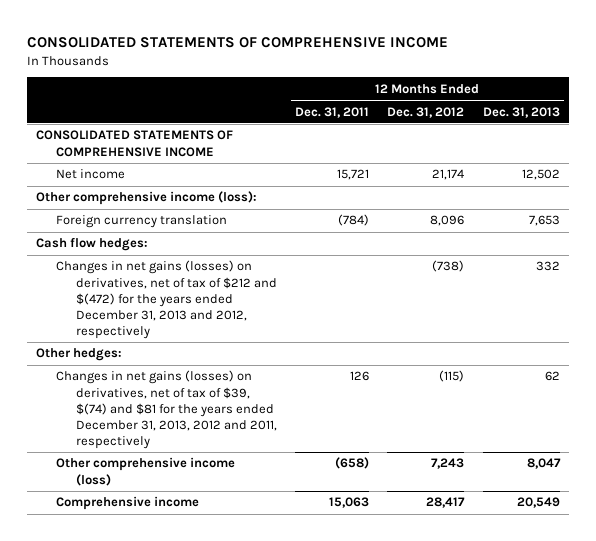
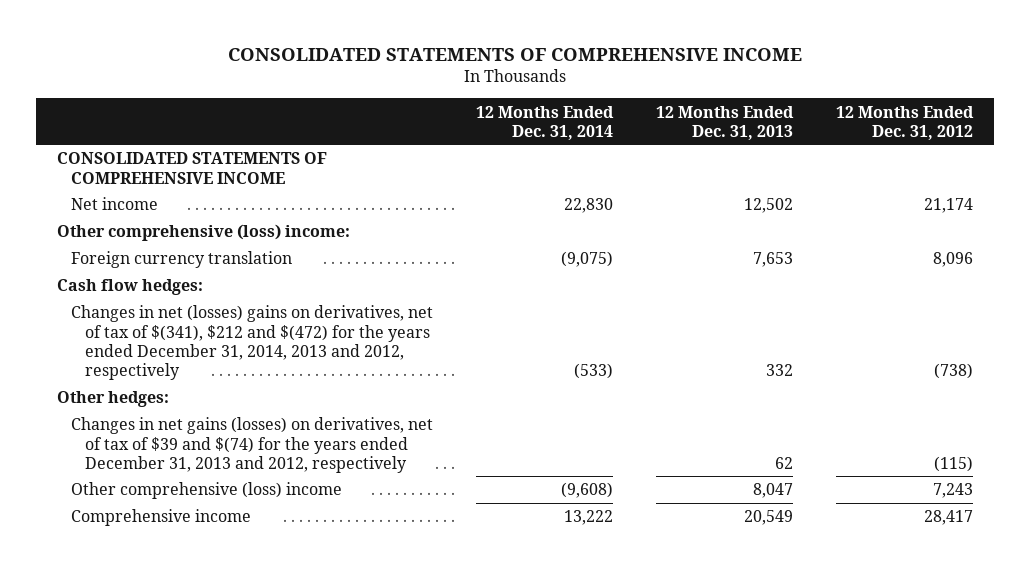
- | 12 Months Ended Dec. 31, 2011 | 12 Months Ended Dec. 31, 2012 | 12 Months Ended Dec. 31, 2013
+ | 12 Months Ended Dec. 31, 2014 | 12 Months Ended Dec. 31, 2013 | 12 Months Ended Dec. 31, 2012
- Other comprehensive income (loss):
+ Other comprehensive (loss) income:
- Changes in net gains (losses) on derivatives, net of tax of $212 and $(472) for the years ended December 31, 2013 and 2012, respectively | | (738) | 332
+ Changes in net (losses) gains on derivatives, net of tax of $(341), $212 and $(472) for the years ended December 31, 2014, 2013 and 2012, respectively | (533) | 332 | (738)
- Changes in net gains (losses) on derivatives, net of tax of $39, $(74) and $81 for the years ended December 31, 2013, 2012 and 2011, respectively | 126 | (115) | 62
- Other comprehensive income (loss) | (658) | 7,243 | 8,047
+ Changes in net gains (losses) on derivatives, net of tax of $39 and $(74) for the years ended December 31, 2013 and 2012, respectively | | 62 | (115)
+ Other comprehensive (loss) income | (9,608) | 8,047 | 7,243

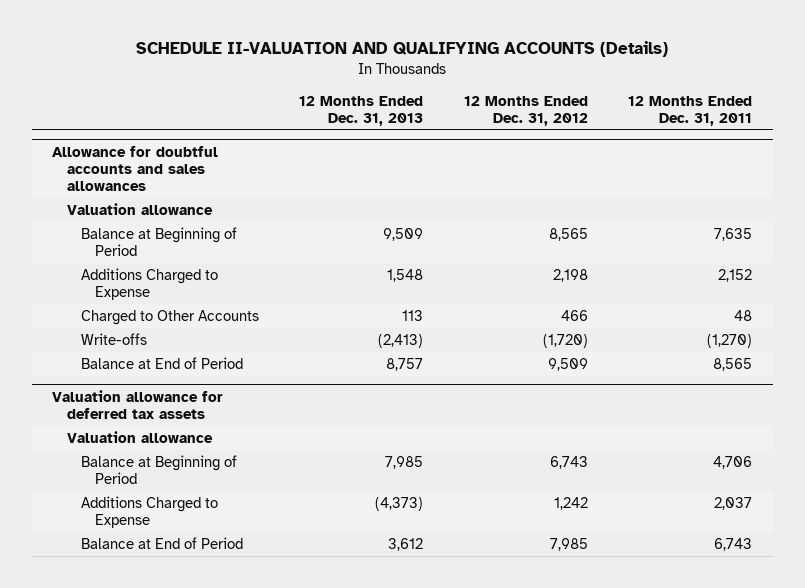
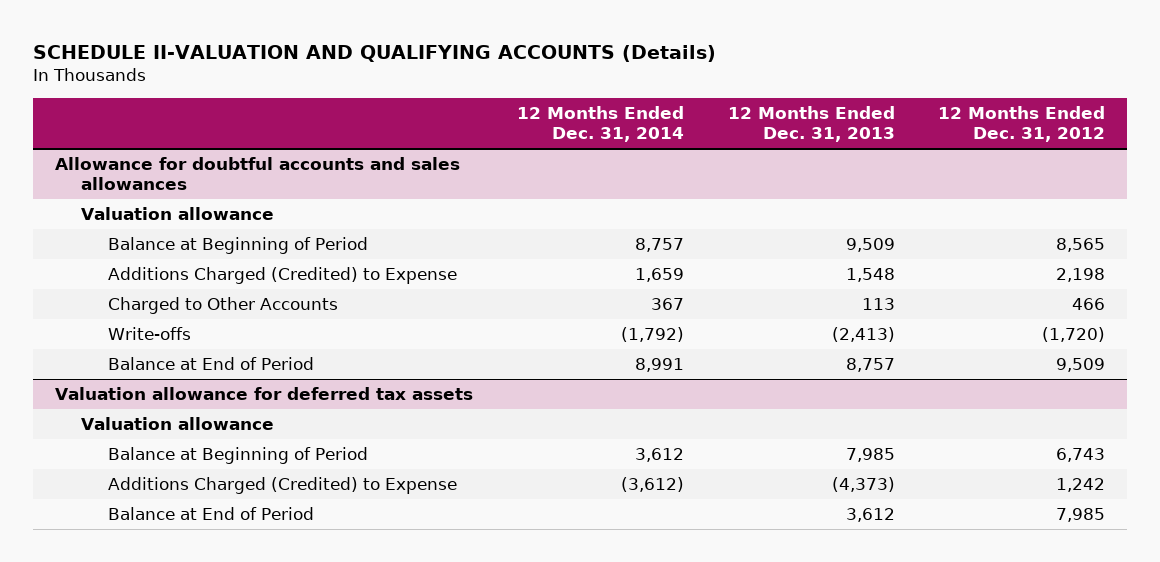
- | 12 Months Ended Dec. 31, 2013 | 12 Months Ended Dec. 31, 2012 | 12 Months Ended Dec. 31, 2011
+ | 12 Months Ended Dec. 31, 2014 | 12 Months Ended Dec. 31, 2013 | 12 Months Ended Dec. 31, 2012
@ Allowance for doubtful accounts and sales allowances
- Additions Charged to Expense | 1,548 | 2,198 | 2,152
+ Additions Charged (Credited) to Expense | 1,659 | 1,548 | 2,198
@ Valuation allowance for deferred tax assets
- Additions Charged to Expense | (4,373) | 1,242 | 2,037
+ Additions Charged (Credited) to Expense | (3,612) | (4,373) | 1,242

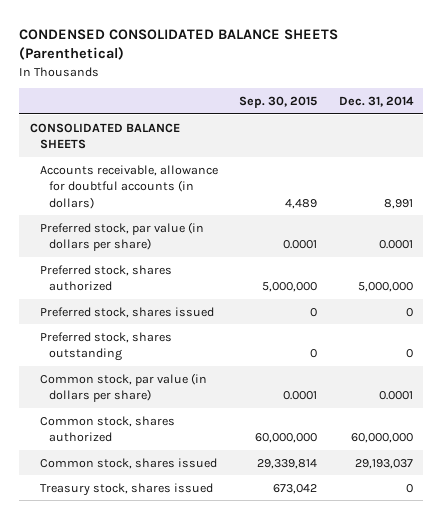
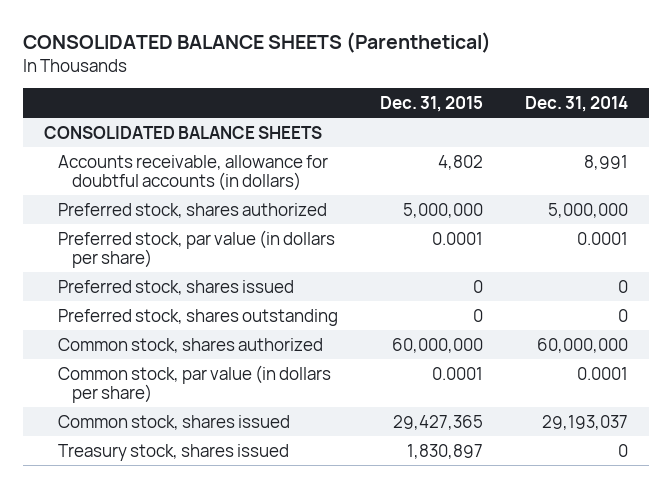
- CONDENSED CONSOLIDATED BALANCE SHEETS (Parenthetical)
+ CONSOLIDATED BALANCE SHEETS (Parenthetical)
- | Sep. 30, 2015 | Dec. 31, 2014
+ | Dec. 31, 2015 | Dec. 31, 2014
moved down: Preferred stock, par value (in dollars per share) | 0.0001 | 0.0001
moved down: Common stock, par value (in dollars per share) | 0.0001 | 0.0001

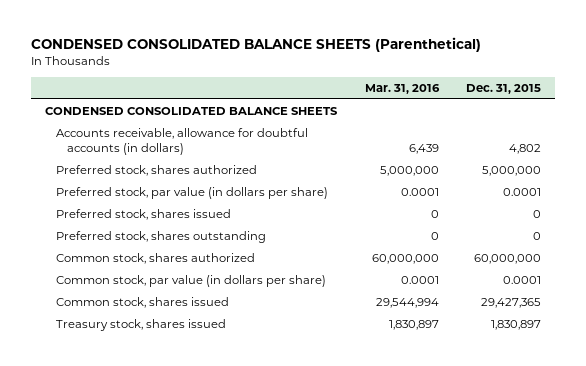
- CONSOLIDATED BALANCE SHEETS (Parenthetical)
+ CONDENSED CONSOLIDATED BALANCE SHEETS (Parenthetical)
- | Dec. 31, 2015 | Dec. 31, 2014
+ | Mar. 31, 2016 | Dec. 31, 2015
- CONSOLIDATED BALANCE SHEETS
+ CONDENSED CONSOLIDATED BALANCE SHEETS

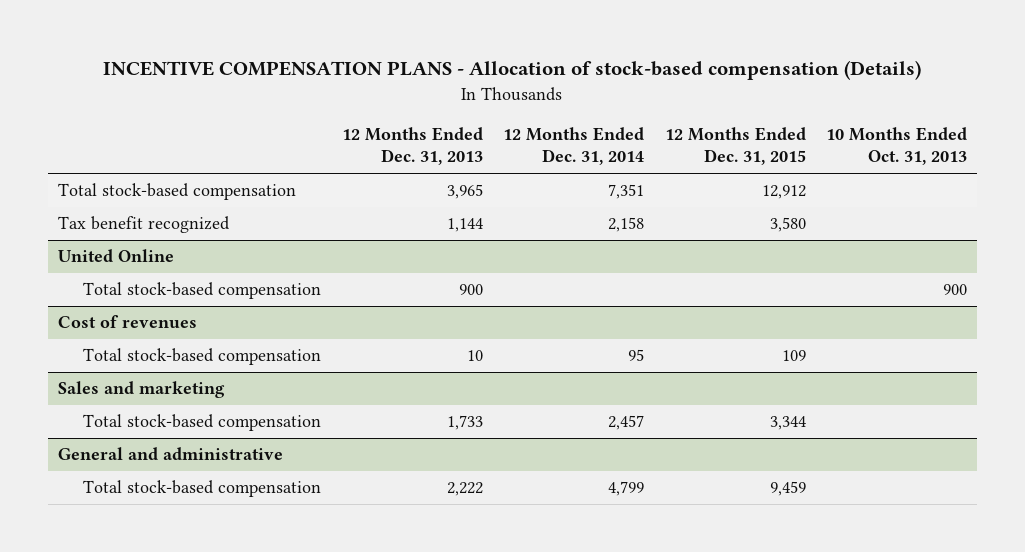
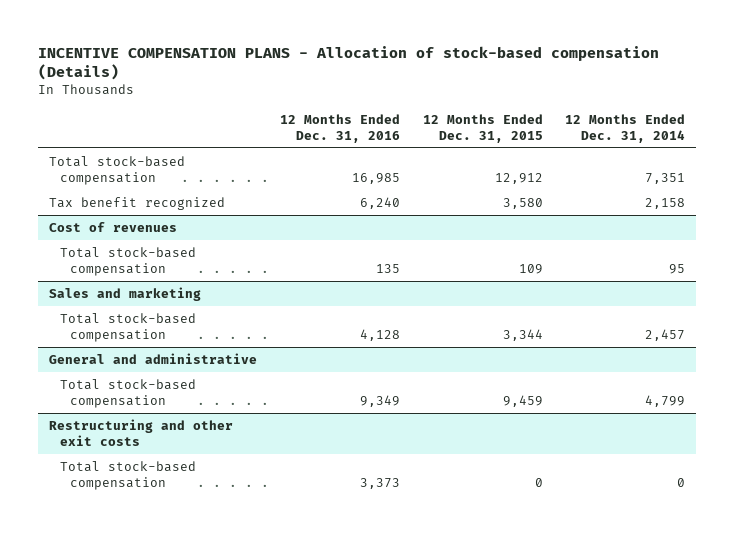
- | 12 Months Ended Dec. 31, 2013 | 12 Months Ended Dec. 31, 2014 | 12 Months Ended Dec. 31, 2015 | 10 Months Ended Oct. 31, 2013
+ | 12 Months Ended Dec. 31, 2016 | 12 Months Ended Dec. 31, 2015 | 12 Months Ended Dec. 31, 2014
- United Online
- Total stock-based compensation | 900 | | | 900
+ Restructuring and other exit costs
+ Total stock-based compensation | 3,373 | 0 | 0

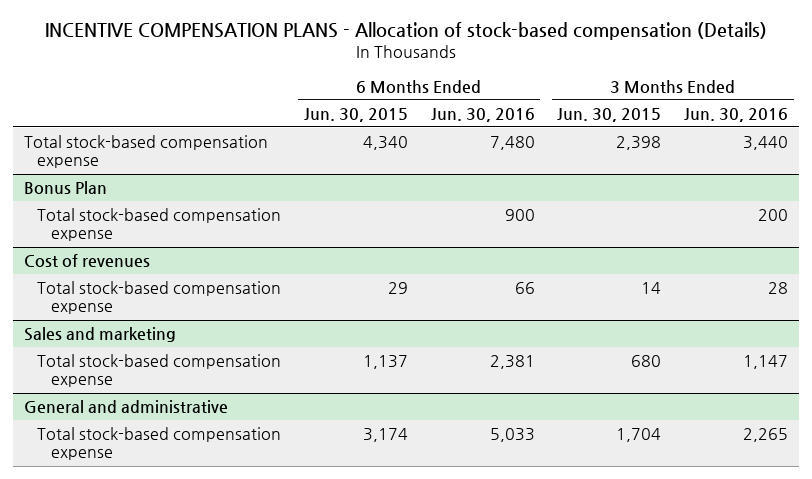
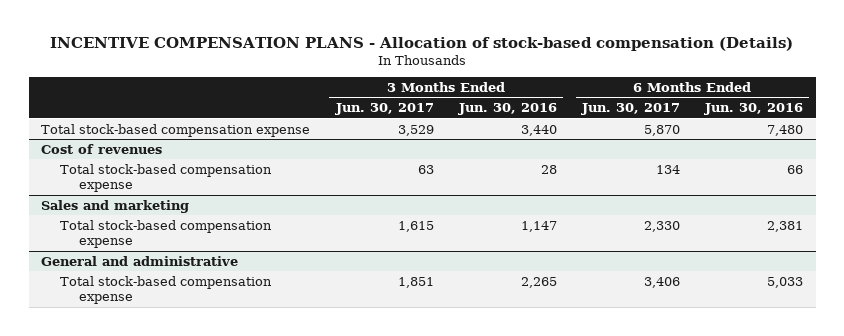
- | 6 Months Ended Jun. 30, 2015 | 6 Months Ended Jun. 30, 2016 | 3 Months Ended Jun. 30, 2015 | 3 Months Ended Jun. 30, 2016
+ | 3 Months Ended Jun. 30, 2017 | 3 Months Ended Jun. 30, 2016 | 6 Months Ended Jun. 30, 2017 | 6 Months Ended Jun. 30, 2016
- Bonus Plan
- Total stock-based compensation expense | | 900 | | 200

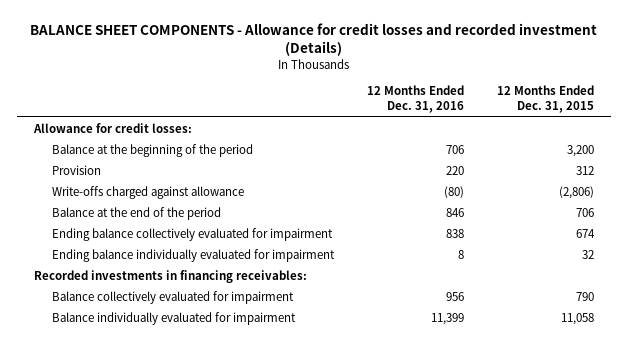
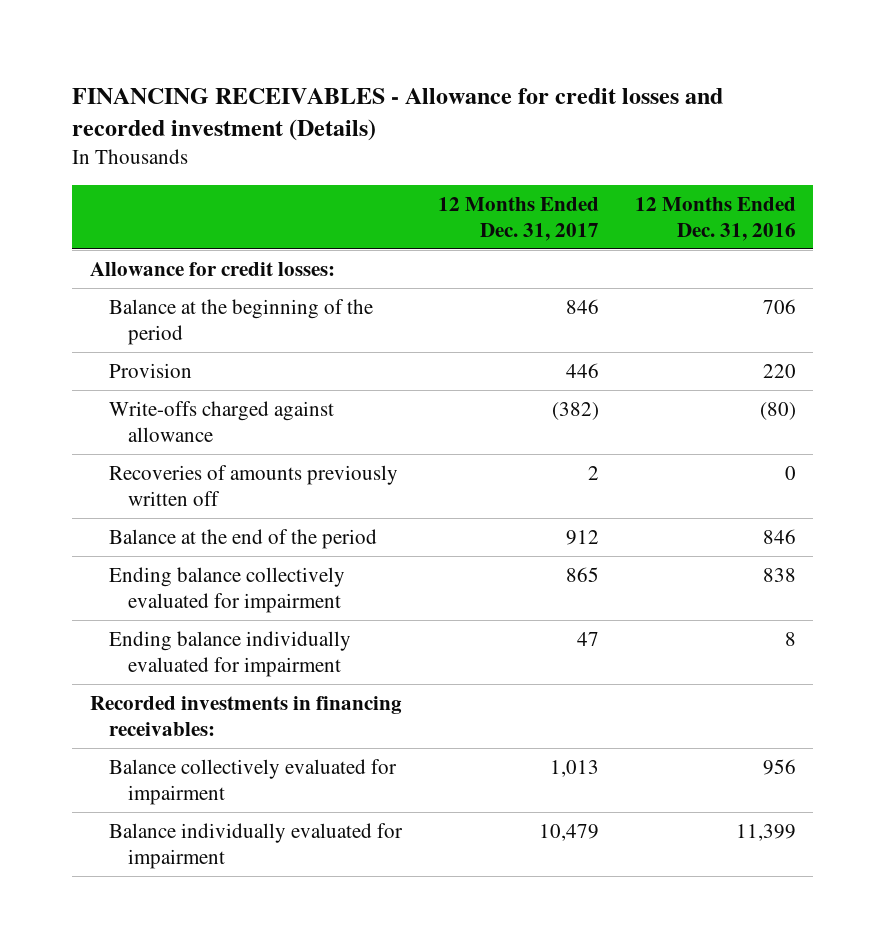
- BALANCE SHEET COMPONENTS - Allowance for credit losses and recorded investment (Details)
+ FINANCING RECEIVABLES - Allowance for credit losses and recorded investment (Details)
- | 12 Months Ended Dec. 31, 2016 | 12 Months Ended Dec. 31, 2015
+ | 12 Months Ended Dec. 31, 2017 | 12 Months Ended Dec. 31, 2016
+ Recoveries of amounts previously written off | 2 | 0

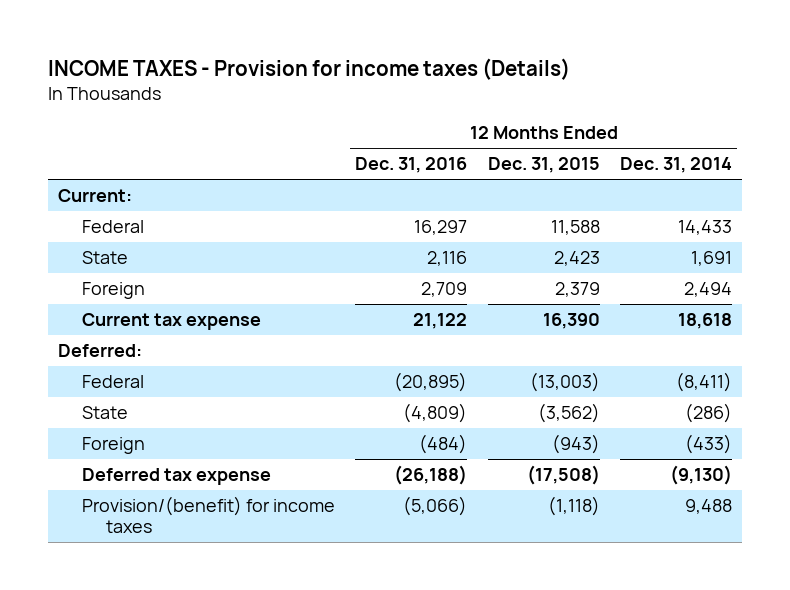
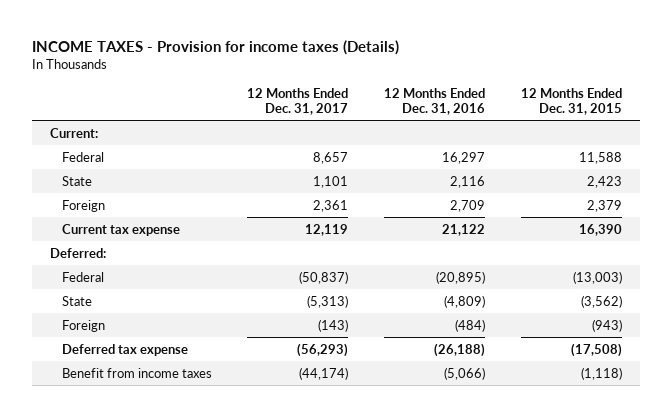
- | 12 Months Ended Dec. 31, 2016 | 12 Months Ended Dec. 31, 2015 | 12 Months Ended Dec. 31, 2014
+ | 12 Months Ended Dec. 31, 2017 | 12 Months Ended Dec. 31, 2016 | 12 Months Ended Dec. 31, 2015
- Provision/(benefit) for income taxes | (5,066) | (1,118) | 9,488
+ Benefit from income taxes | (44,174) | (5,066) | (1,118)

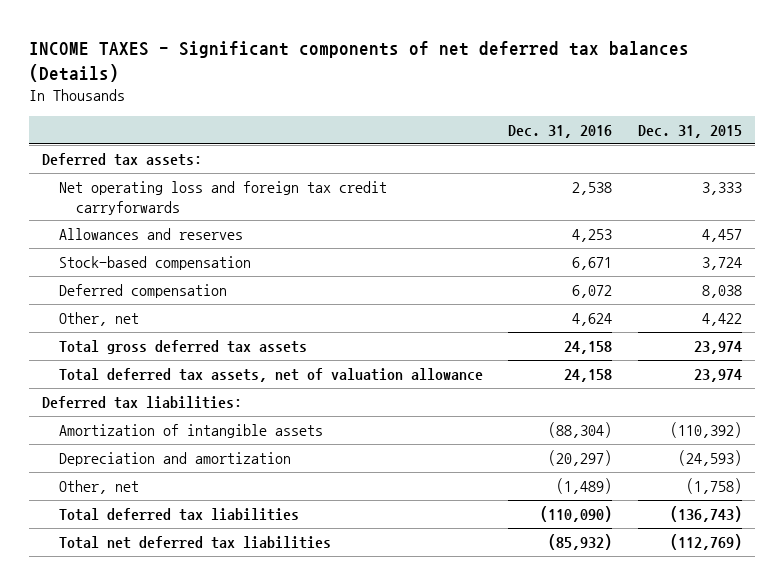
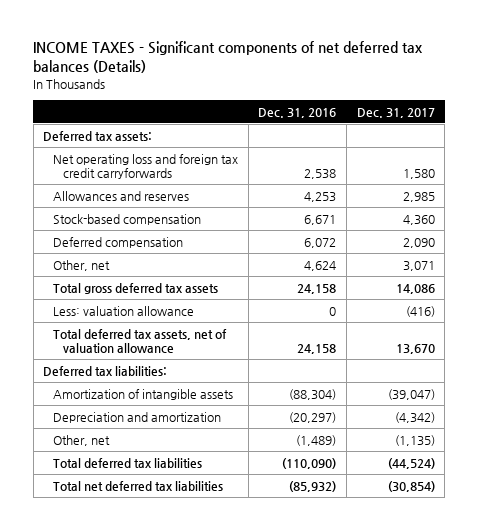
- | Dec. 31, 2016 | Dec. 31, 2015
+ | Dec. 31, 2016 | Dec. 31, 2017
+ Less: valuation allowance | 0 | (416)

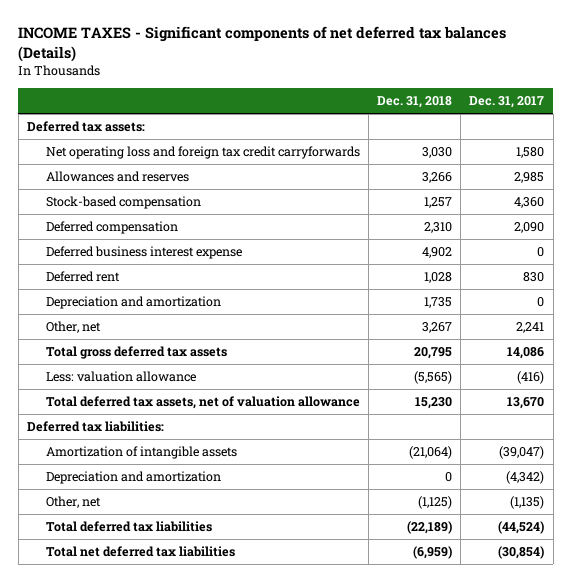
- | Dec. 31, 2016 | Dec. 31, 2017
+ | Dec. 31, 2018 | Dec. 31, 2017
- Other, net | 4,624 | 3,071
+ Deferred business interest expense | 4,902 | 0
+ Deferred rent | 1,028 | 830
+ Depreciation and amortization | 1,735 | 0
+ Other, net | 3,267 | 2,241

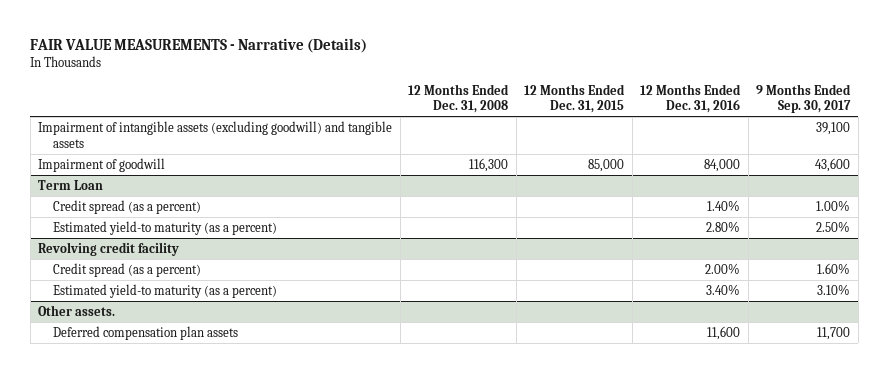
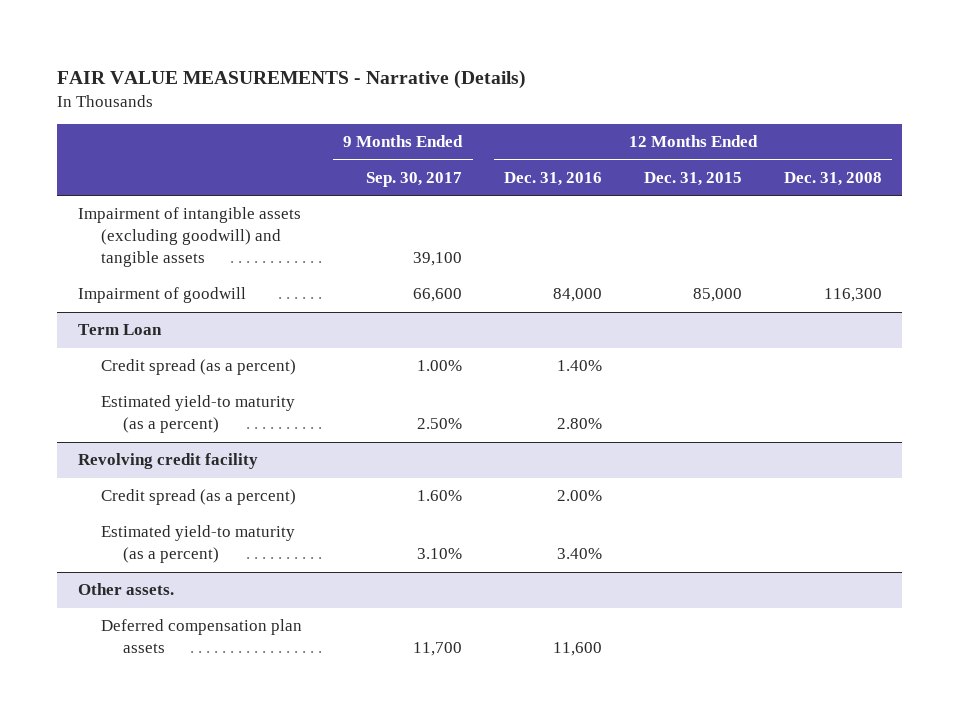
- | 12 Months Ended Dec. 31, 2008 | 12 Months Ended Dec. 31, 2015 | 12 Months Ended Dec. 31, 2016 | 9 Months Ended Sep. 30, 2017
+ | 9 Months Ended Sep. 30, 2017 | 12 Months Ended Dec. 31, 2016 | 12 Months Ended Dec. 31, 2015 | 12 Months Ended Dec. 31, 2008
- Impairment of goodwill | 116,300 | 85,000 | 84,000 | 43,600
+ Impairment of goodwill | 66,600 | 84,000 | 85,000 | 116,300

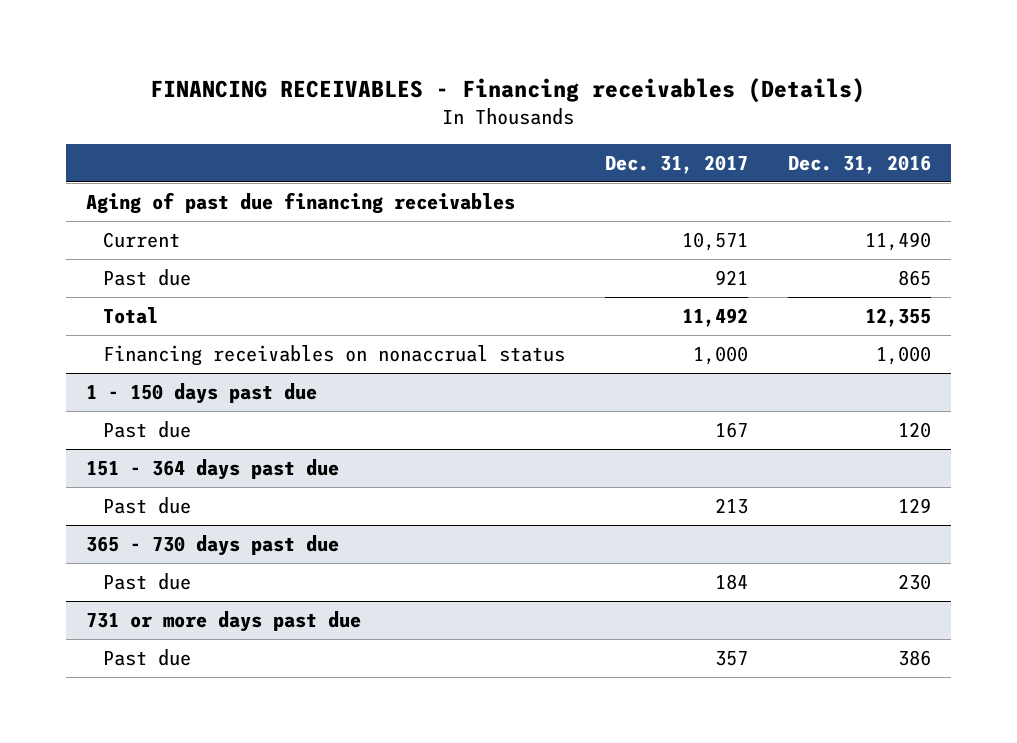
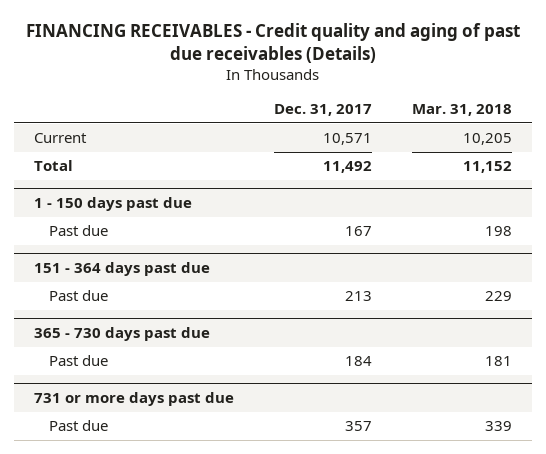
- FINANCING RECEIVABLES - Financing receivables (Details)
+ FINANCING RECEIVABLES - Credit quality and aging of past due receivables (Details)
- | Dec. 31, 2017 | Dec. 31, 2016
+ | Dec. 31, 2017 | Mar. 31, 2018
- Aging of past due financing receivables
- Past due | 921 | 865
- Financing receivables on nonaccrual status | 1,000 | 1,000

